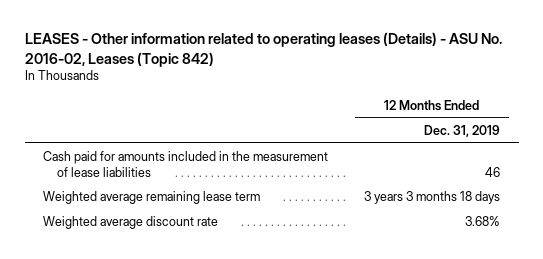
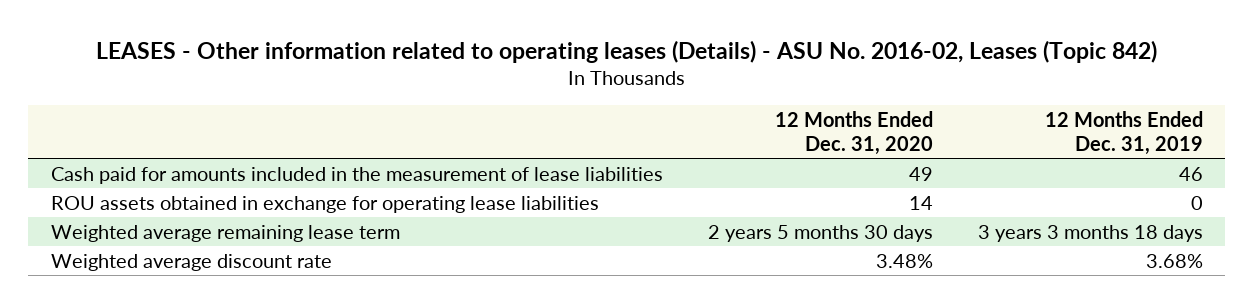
- | 12 Months Ended Dec. 31, 2019
+ | 12 Months Ended Dec. 31, 2020 | 12 Months Ended Dec. 31, 2019
+ ROU assets obtained in exchange for operating lease liabilities | 14 | 0

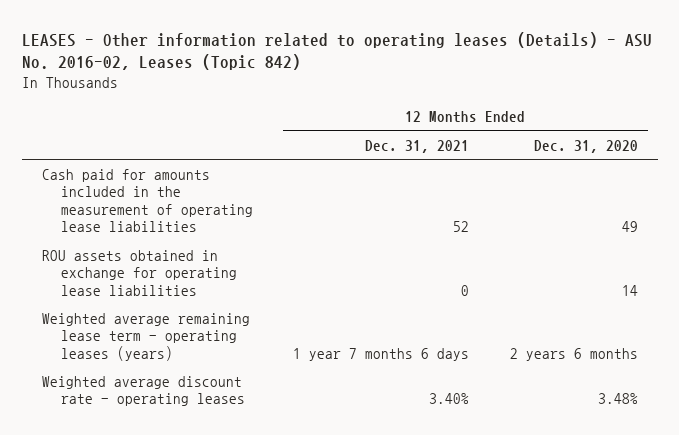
- | 12 Months Ended Dec. 31, 2020 | 12 Months Ended Dec. 31, 2019
+ | 12 Months Ended Dec. 31, 2021 | 12 Months Ended Dec. 31, 2020
- Cash paid for amounts included in the measurement of lease liabilities | 49 | 46
+ Cash paid for amounts included in the measurement of operating lease liabilities | 52 | 49
- Weighted average remaining lease term | 2 years 5 months 30 days | 3 years 3 months 18 days
- Weighted average discount rate | 3.48% | 3.68%
+ Weighted average remaining lease term - operating leases (years) | 1 year 7 months 6 days | 2 years 6 months
+ Weighted average discount rate - operating leases | 3.40% | 3.48%

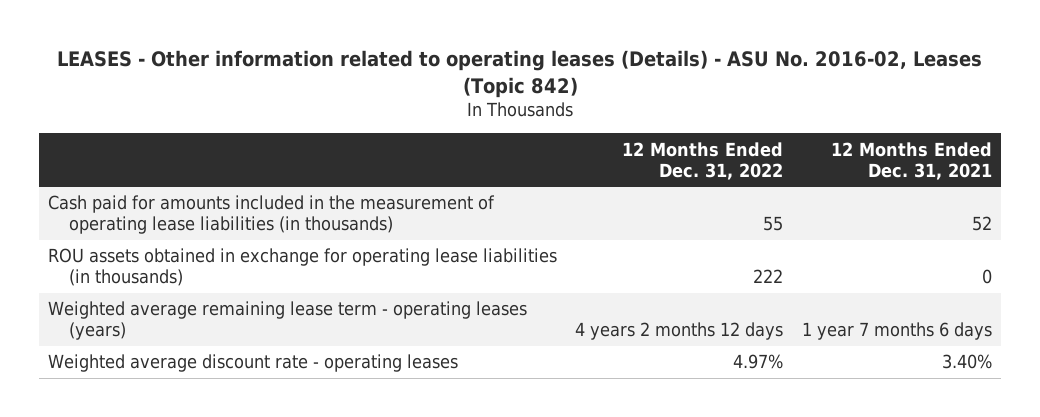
- | 12 Months Ended Dec. 31, 2021 | 12 Months Ended Dec. 31, 2020
+ | 12 Months Ended Dec. 31, 2022 | 12 Months Ended Dec. 31, 2021
- Cash paid for amounts included in the measurement of operating lease liabilities | 52 | 49
- ROU assets obtained in exchange for operating lease liabilities | 0 | 14
+ Cash paid for amounts included in the measurement of operating lease liabilities (in thousands) | 55 | 52
+ ROU assets obtained in exchange for operating lease liabilities (in thousands) | 222 | 0

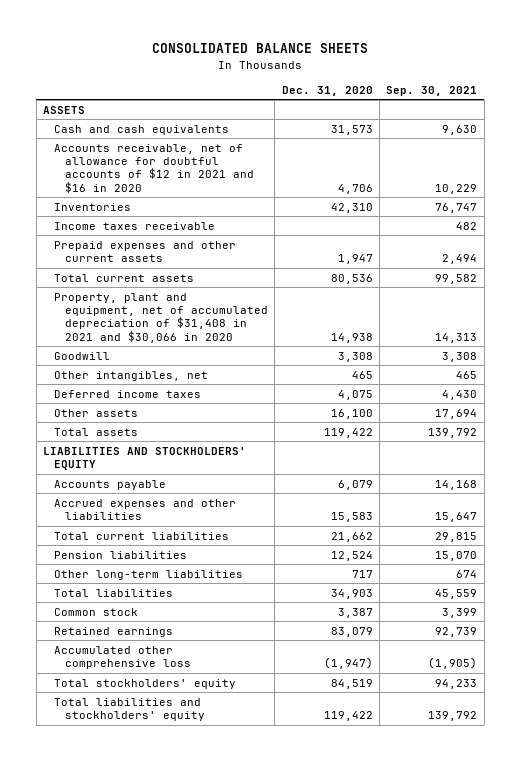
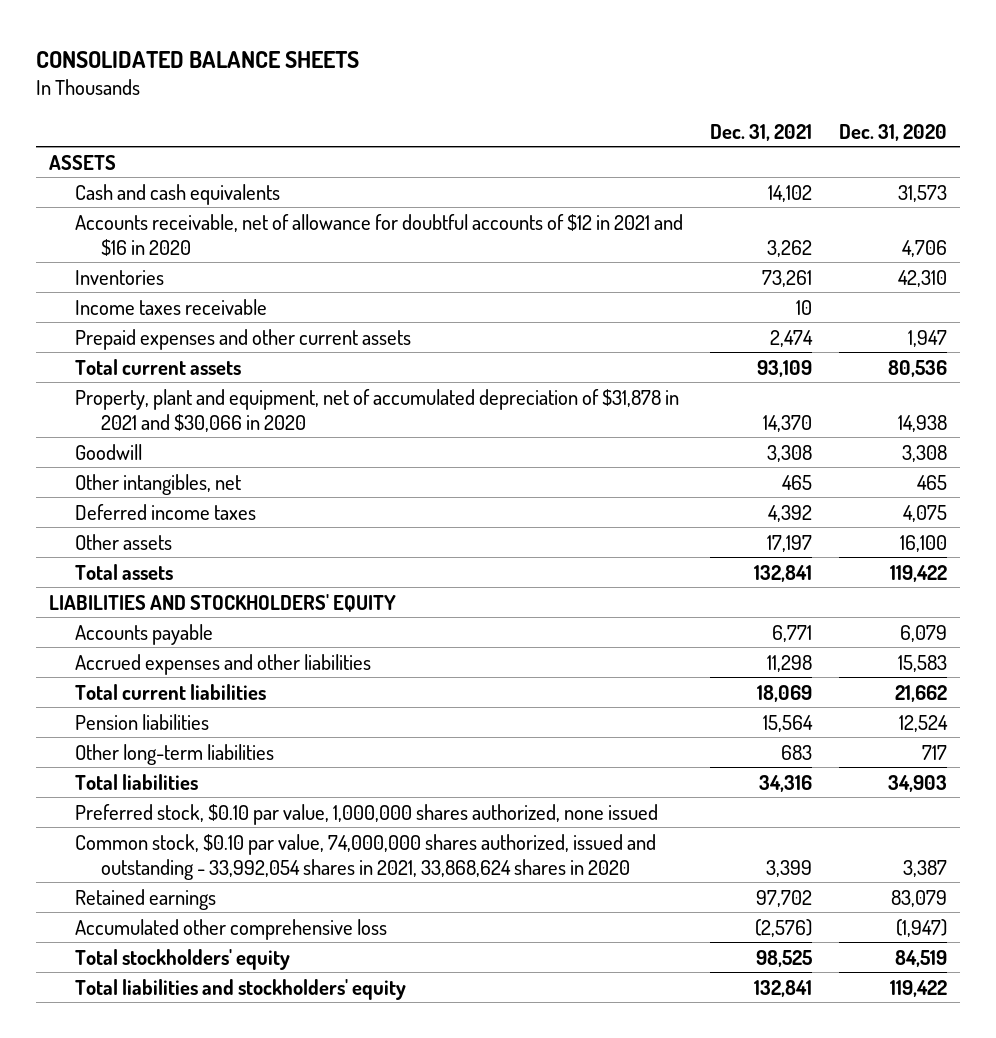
- | Dec. 31, 2020 | Sep. 30, 2021
+ | Dec. 31, 2021 | Dec. 31, 2020
- Property, plant and equipment, net of accumulated depreciation of $31,408 in 2021 and $30,066 in 2020 | 14,938 | 14,313
+ Property, plant and equipment, net of accumulated depreciation of $31,878 in 2021 and $30,066 in 2020 | 14,370 | 14,938
- Common stock | 3,387 | 3,399
+ Preferred stock, $0.10 par value, 1,000,000 shares authorized, none issued
+ Common stock, $0.10 par value, 74,000,000 shares authorized, issued and outstanding - 33,992,054 shares in 2021, 33,868,624 shares in 2020 | 3,399 | 3,387

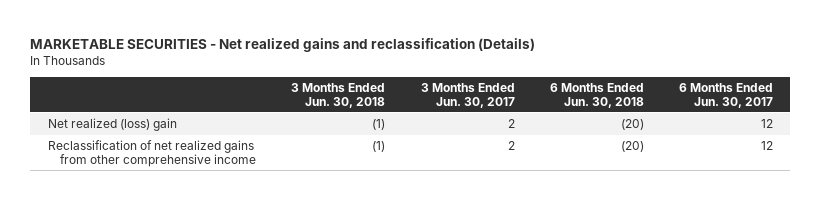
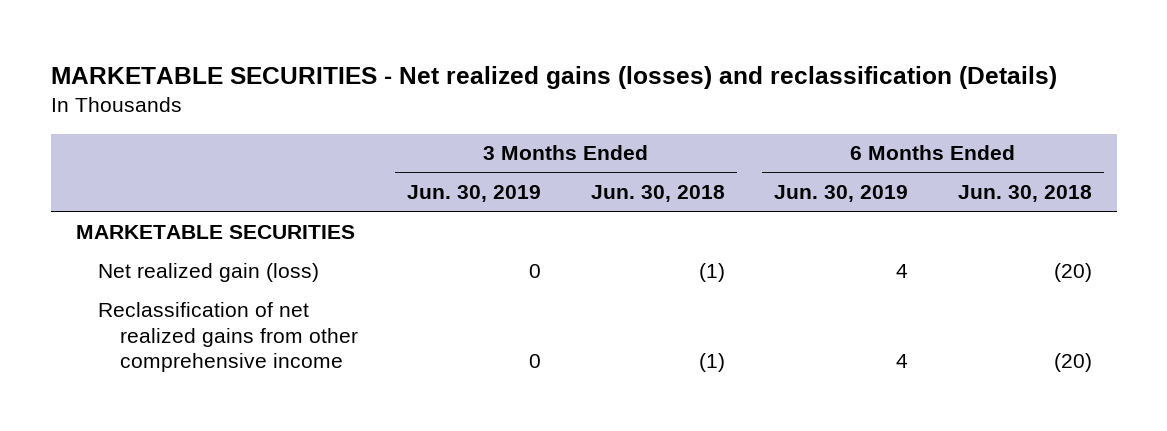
- MARKETABLE SECURITIES - Net realized gains and reclassification (Details)
+ MARKETABLE SECURITIES - Net realized gains (losses) and reclassification (Details)
- | 3 Months Ended Jun. 30, 2018 | 3 Months Ended Jun. 30, 2017 | 6 Months Ended Jun. 30, 2018 | 6 Months Ended Jun. 30, 2017
+ | 3 Months Ended Jun. 30, 2019 | 3 Months Ended Jun. 30, 2018 | 6 Months Ended Jun. 30, 2019 | 6 Months Ended Jun. 30, 2018
- Net realized (loss) gain | (1) | 2 | (20) | 12
+ MARKETABLE SECURITIES
+ Net realized gain (loss) | 0 | (1) | 4 | (20)

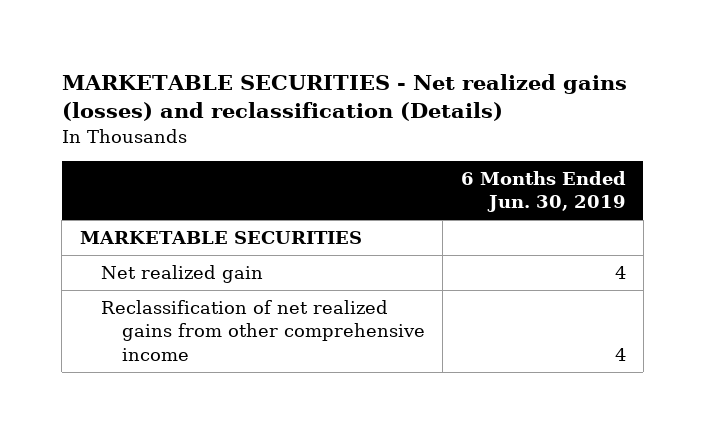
- | 3 Months Ended Jun. 30, 2019 | 3 Months Ended Jun. 30, 2018 | 6 Months Ended Jun. 30, 2019 | 6 Months Ended Jun. 30, 2018
+ | 6 Months Ended Jun. 30, 2019
- Net realized gain (loss) | 0 | (1) | 4 | (20)
+ Net realized gain | 4

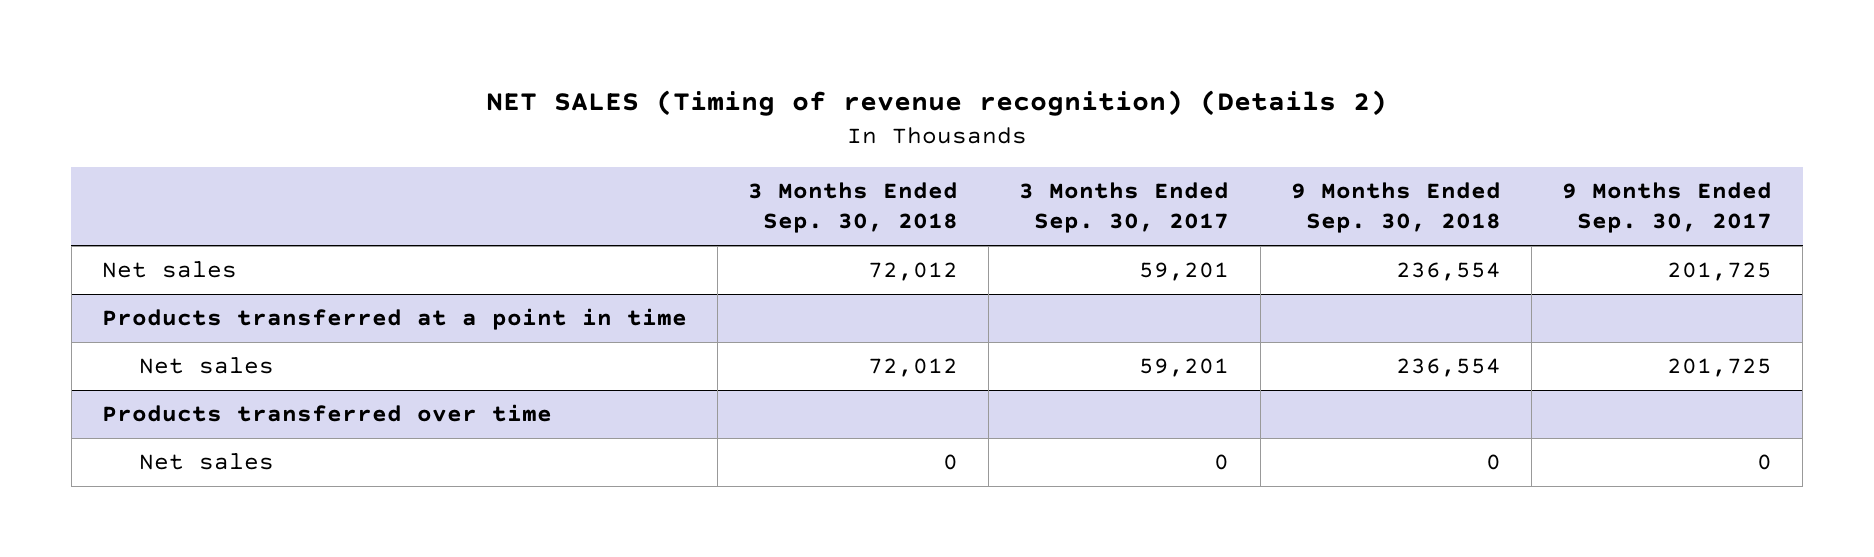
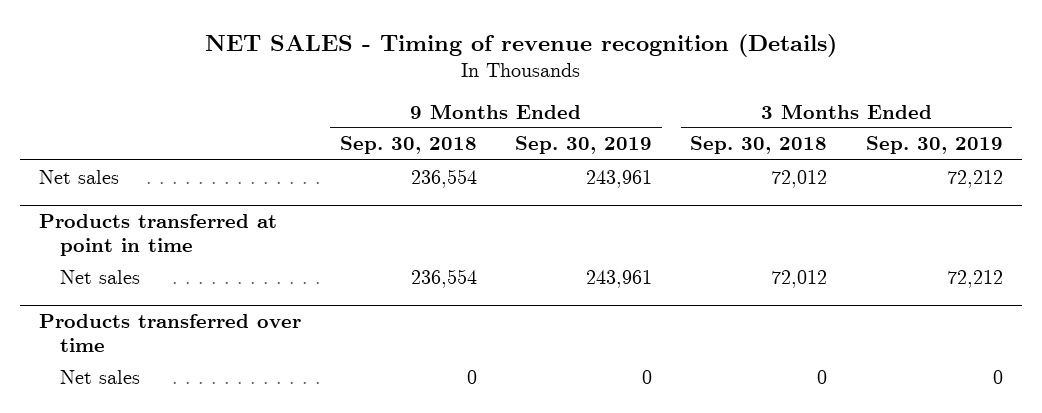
- NET SALES (Timing of revenue recognition) (Details 2)
+ NET SALES - Timing of revenue recognition (Details)
- | 3 Months Ended Sep. 30, 2018 | 3 Months Ended Sep. 30, 2017 | 9 Months Ended Sep. 30, 2018 | 9 Months Ended Sep. 30, 2017
+ | 9 Months Ended Sep. 30, 2018 | 9 Months Ended Sep. 30, 2019 | 3 Months Ended Sep. 30, 2018 | 3 Months Ended Sep. 30, 2019
- Products transferred at a point in time
+ Products transferred at point in time

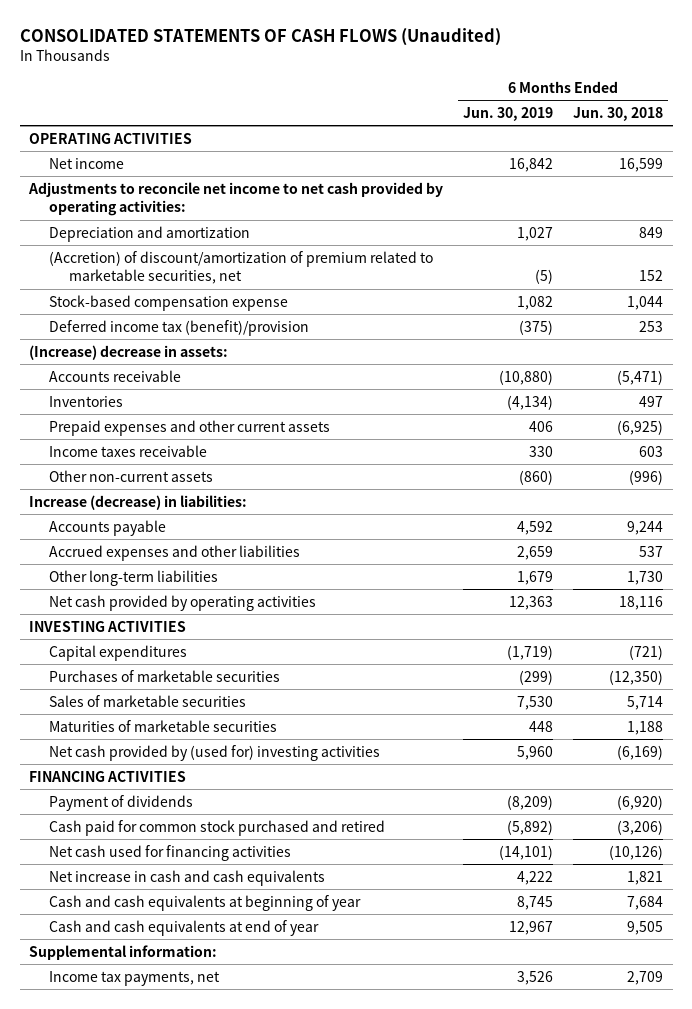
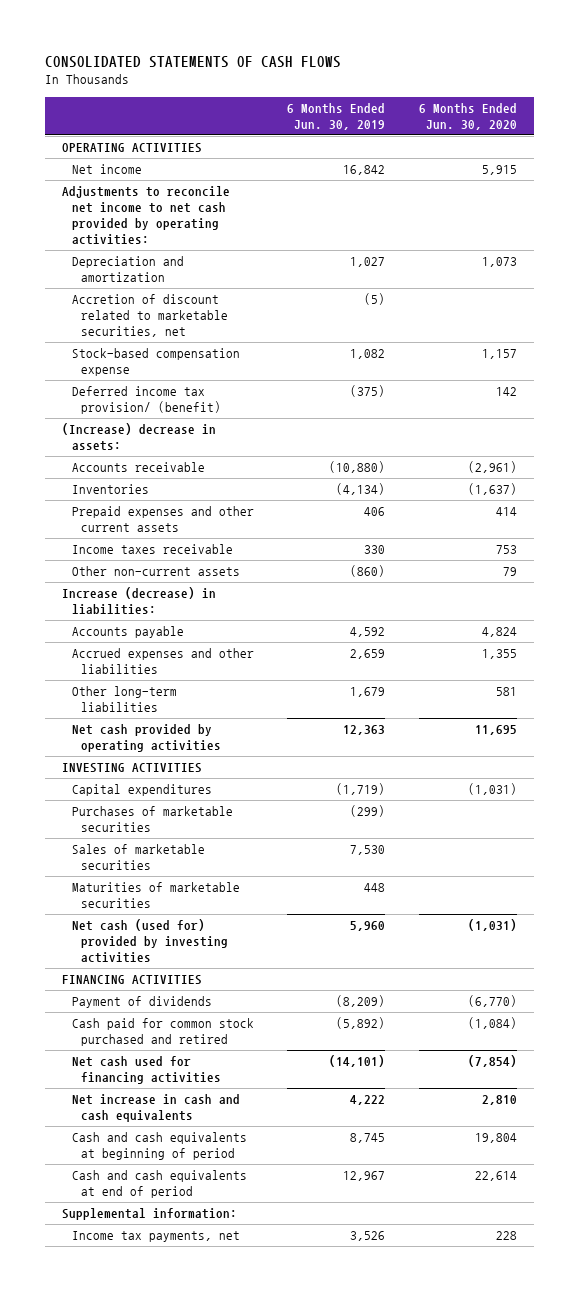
- CONSOLIDATED STATEMENTS OF CASH FLOWS (Unaudited)
+ CONSOLIDATED STATEMENTS OF CASH FLOWS
- | 6 Months Ended Jun. 30, 2019 | 6 Months Ended Jun. 30, 2018
+ | 6 Months Ended Jun. 30, 2019 | 6 Months Ended Jun. 30, 2020
- (Accretion) of discount/amortization of premium related to marketable securities, net | (5) | 152
+ Accretion of discount related to marketable securities, net | (5) |
- Deferred income tax (benefit)/provision | (375) | 253
+ Deferred income tax provision/ (benefit) | (375) | 142
- Net cash provided by (used for) investing activities | 5,960 | (6,169)
+ Net cash (used for) provided by investing activities | 5,960 | (1,031)
- Cash and cash equivalents at beginning of year | 8,745 | 7,684
- Cash and cash equivalents at end of year | 12,967 | 9,505
+ Cash and cash equivalents at beginning of period | 8,745 | 19,804
+ Cash and cash equivalents at end of period | 12,967 | 22,614

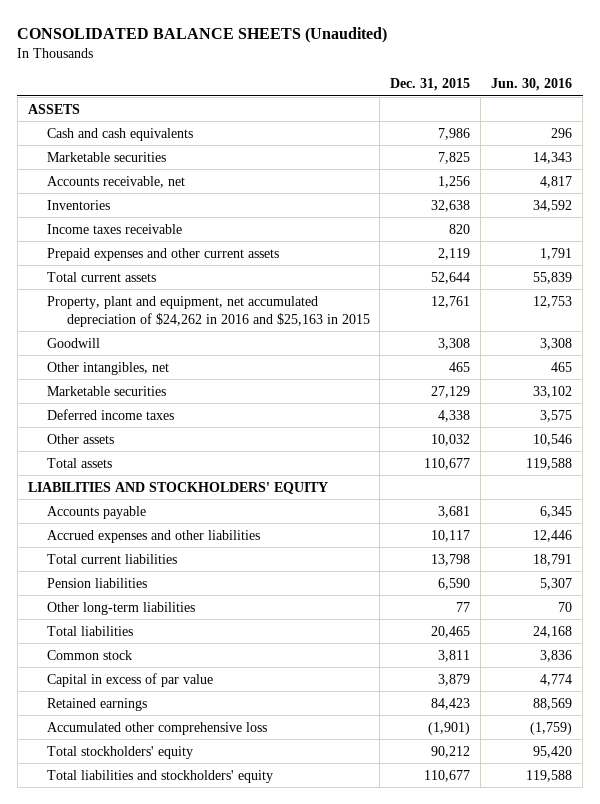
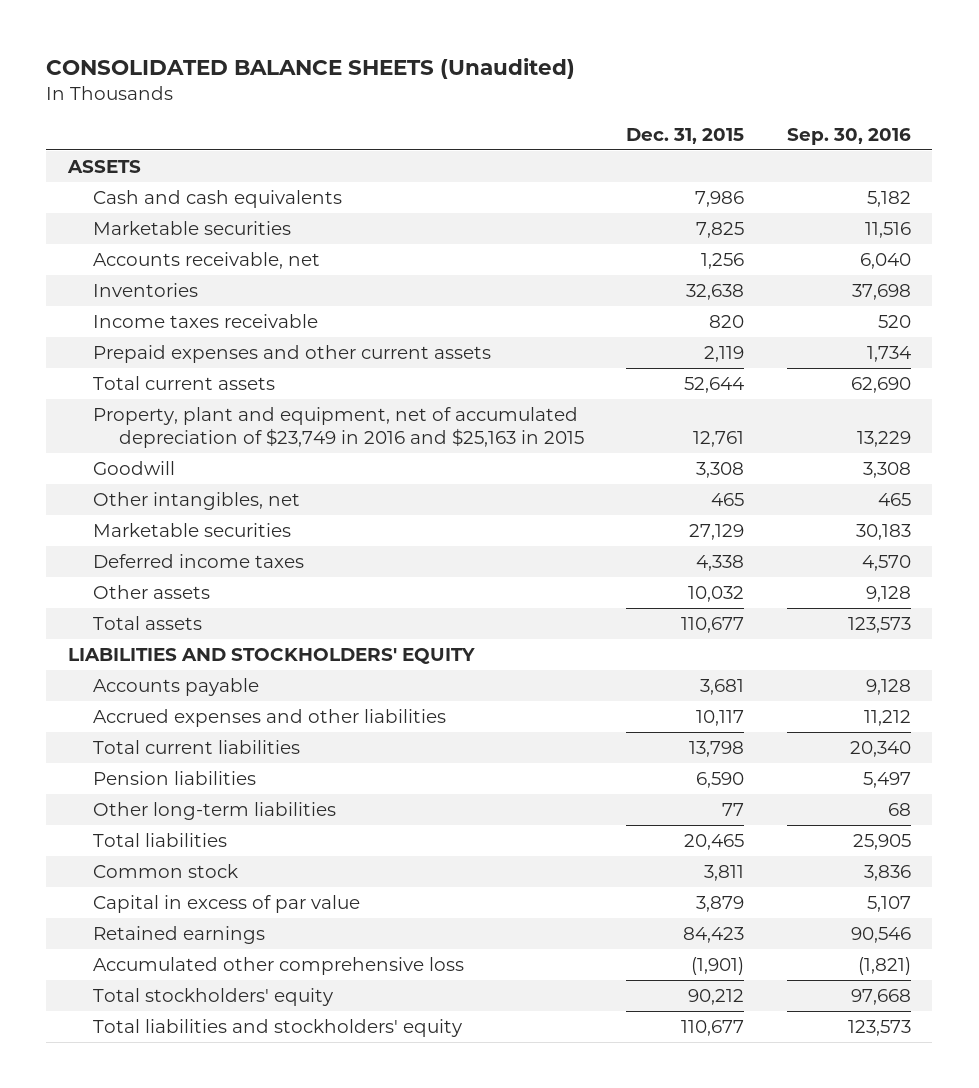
- | Dec. 31, 2015 | Jun. 30, 2016
+ | Dec. 31, 2015 | Sep. 30, 2016
- Property, plant and equipment, net accumulated depreciation of $24,262 in 2016 and $25,163 in 2015 | 12,761 | 12,753
+ Property, plant and equipment, net of accumulated depreciation of $23,749 in 2016 and $25,163 in 2015 | 12,761 | 13,229

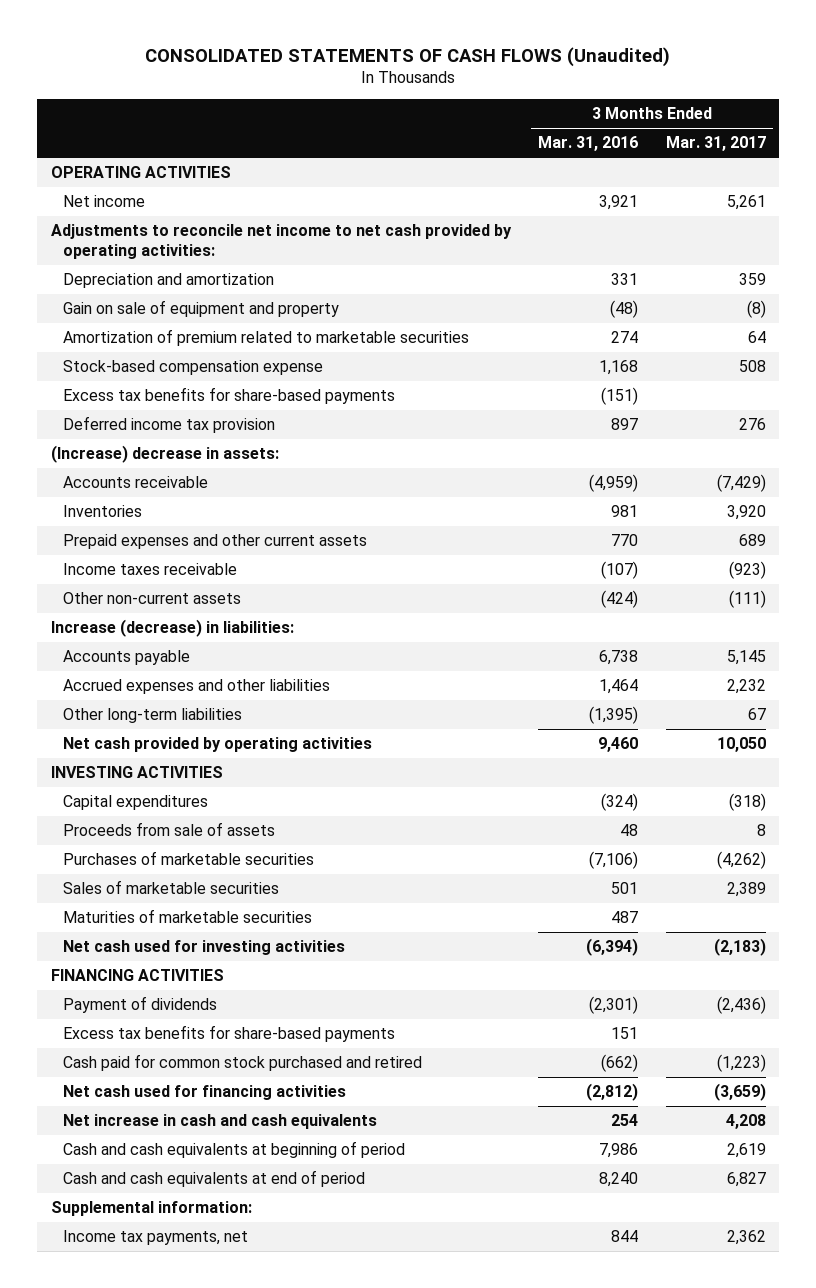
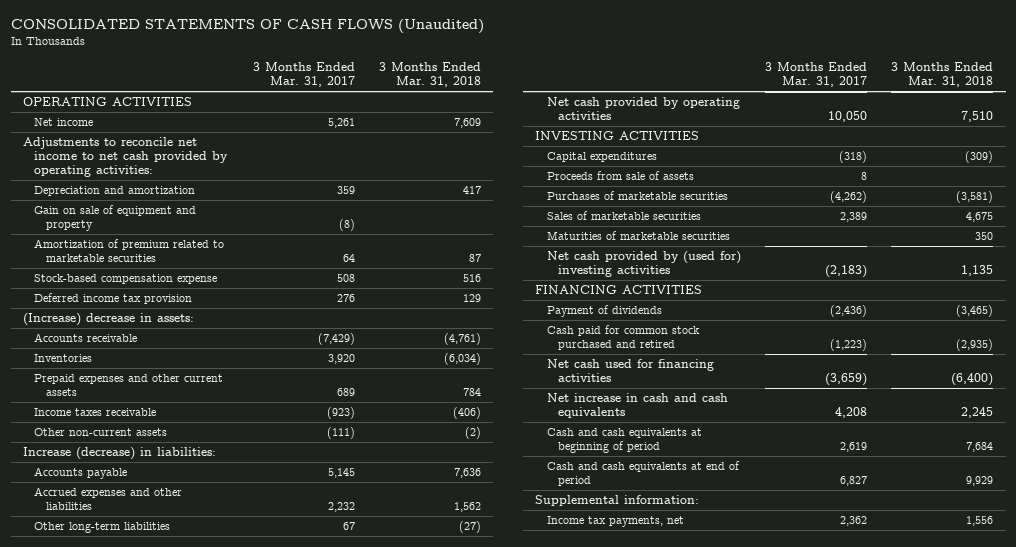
- | 3 Months Ended Mar. 31, 2016 | 3 Months Ended Mar. 31, 2017
+ | 3 Months Ended Mar. 31, 2017 | 3 Months Ended Mar. 31, 2018
- Excess tax benefits for share-based payments | (151) |
- Net cash used for investing activities | (6,394) | (2,183)
+ Net cash provided by (used for) investing activities | (2,183) | 1,135
- Excess tax benefits for share-based payments | 151 |

